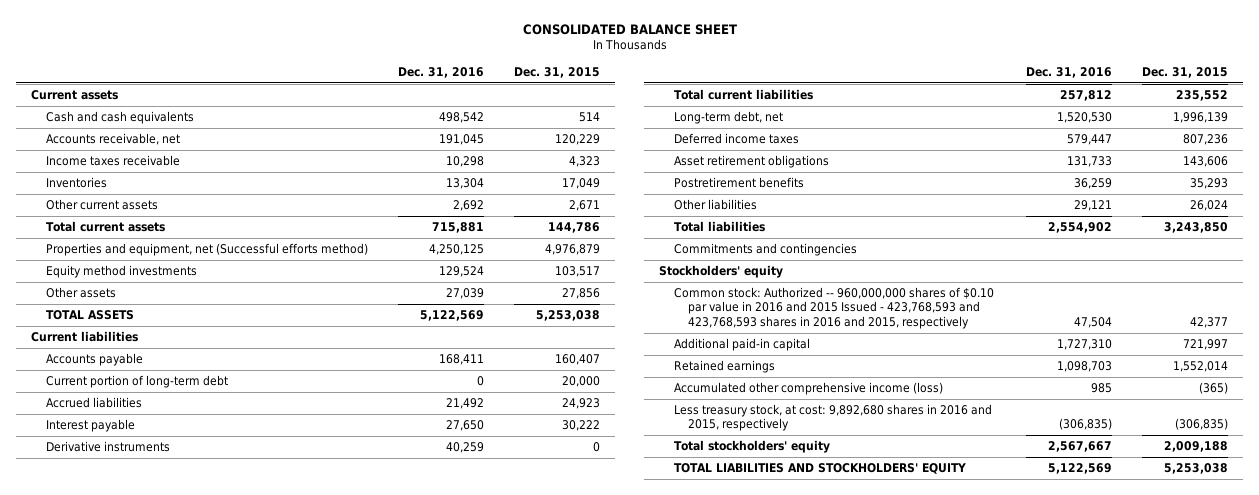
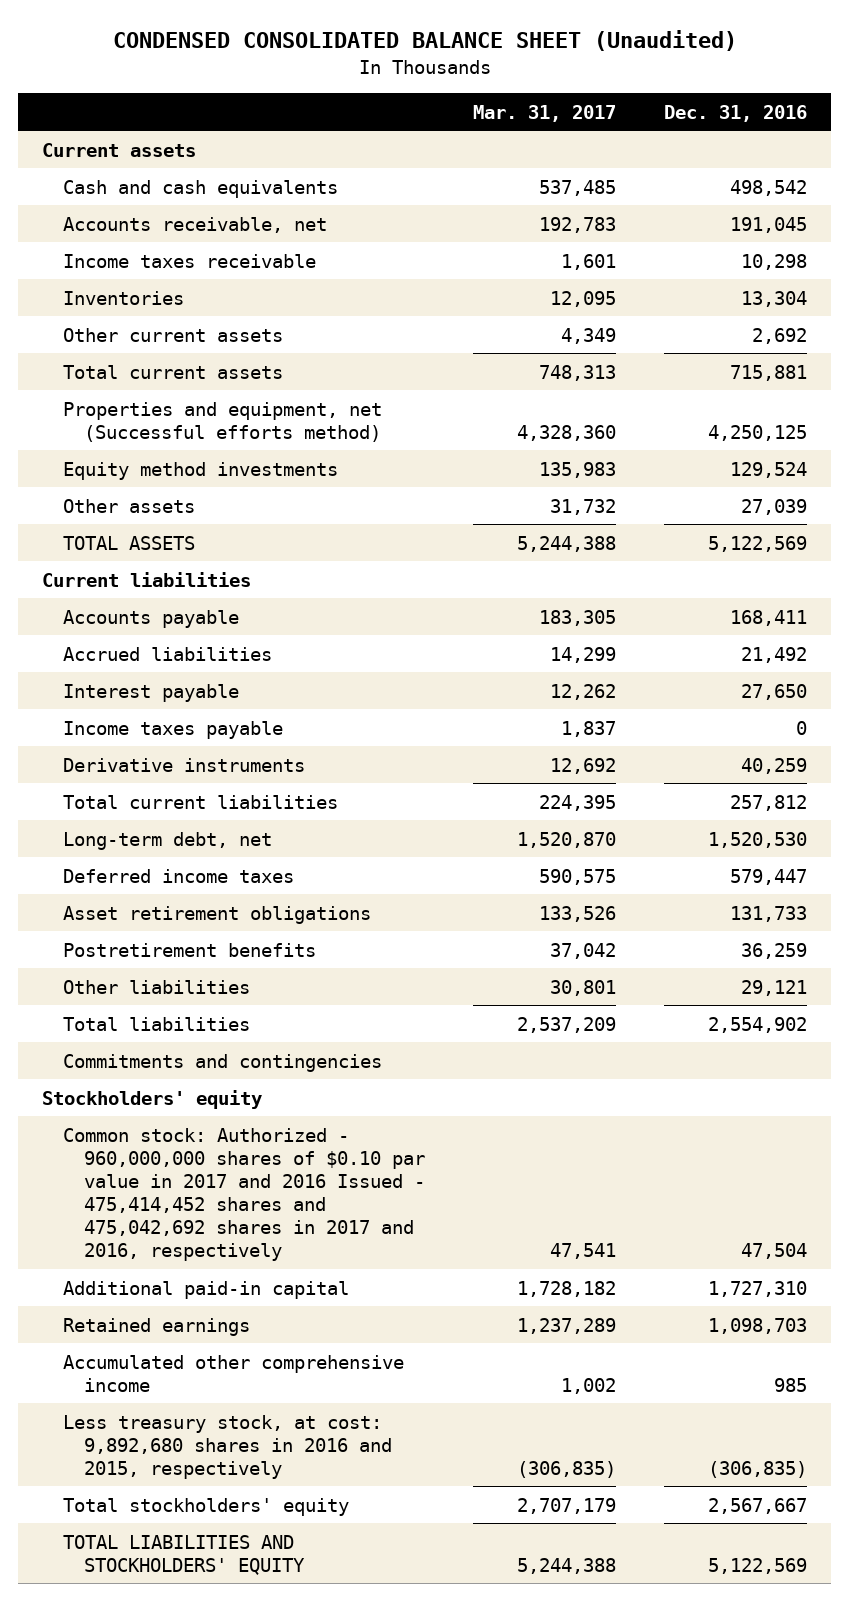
- CONSOLIDATED BALANCE SHEET
+ CONDENSED CONSOLIDATED BALANCE SHEET (Unaudited)
- | Dec. 31, 2016 | Dec. 31, 2015
+ | Mar. 31, 2017 | Dec. 31, 2016
- Current portion of long-term debt | 0 | 20,000
+ Income taxes payable | 1,837 | 0
- Common stock: Authorized -- 960,000,000 shares of $0.10 par value in 2016 and 2015 Issued - 423,768,593 and 423,768,593 shares in 2016 and 2015, respectively | 47,504 | 42,377
+ Common stock: Authorized - 960,000,000 shares of $0.10 par value in 2017 and 2016 Issued - 475,414,452 shares and 475,042,692 shares in 2017 and 2016, respectively | 47,541 | 47,504
- Accumulated other comprehensive income (loss) | 985 | (365)
+ Accumulated other comprehensive income | 1,002 | 985

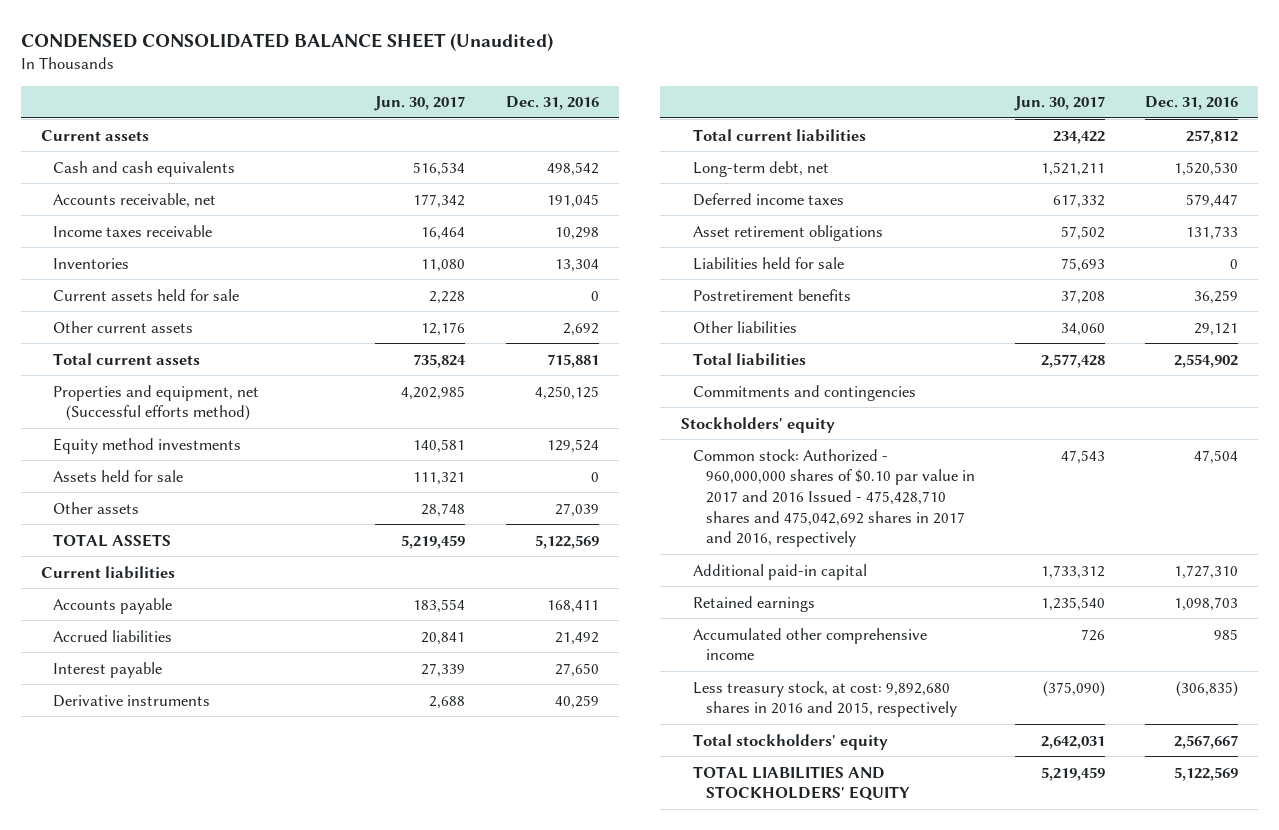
- | Mar. 31, 2017 | Dec. 31, 2016
+ | Jun. 30, 2017 | Dec. 31, 2016
+ Current assets held for sale | 2,228 | 0
+ Assets held for sale | 111,321 | 0
- Income taxes payable | 1,837 | 0
+ Liabilities held for sale | 75,693 | 0
- Common stock: Authorized - 960,000,000 shares of $0.10 par value in 2017 and 2016 Issued - 475,414,452 shares and 475,042,692 shares in 2017 and 2016, respectively | 47,541 | 47,504
+ Common stock: Authorized - 960,000,000 shares of $0.10 par value in 2017 and 2016 Issued - 475,428,710 shares and 475,042,692 shares in 2017 and 2016, respectively | 47,543 | 47,504

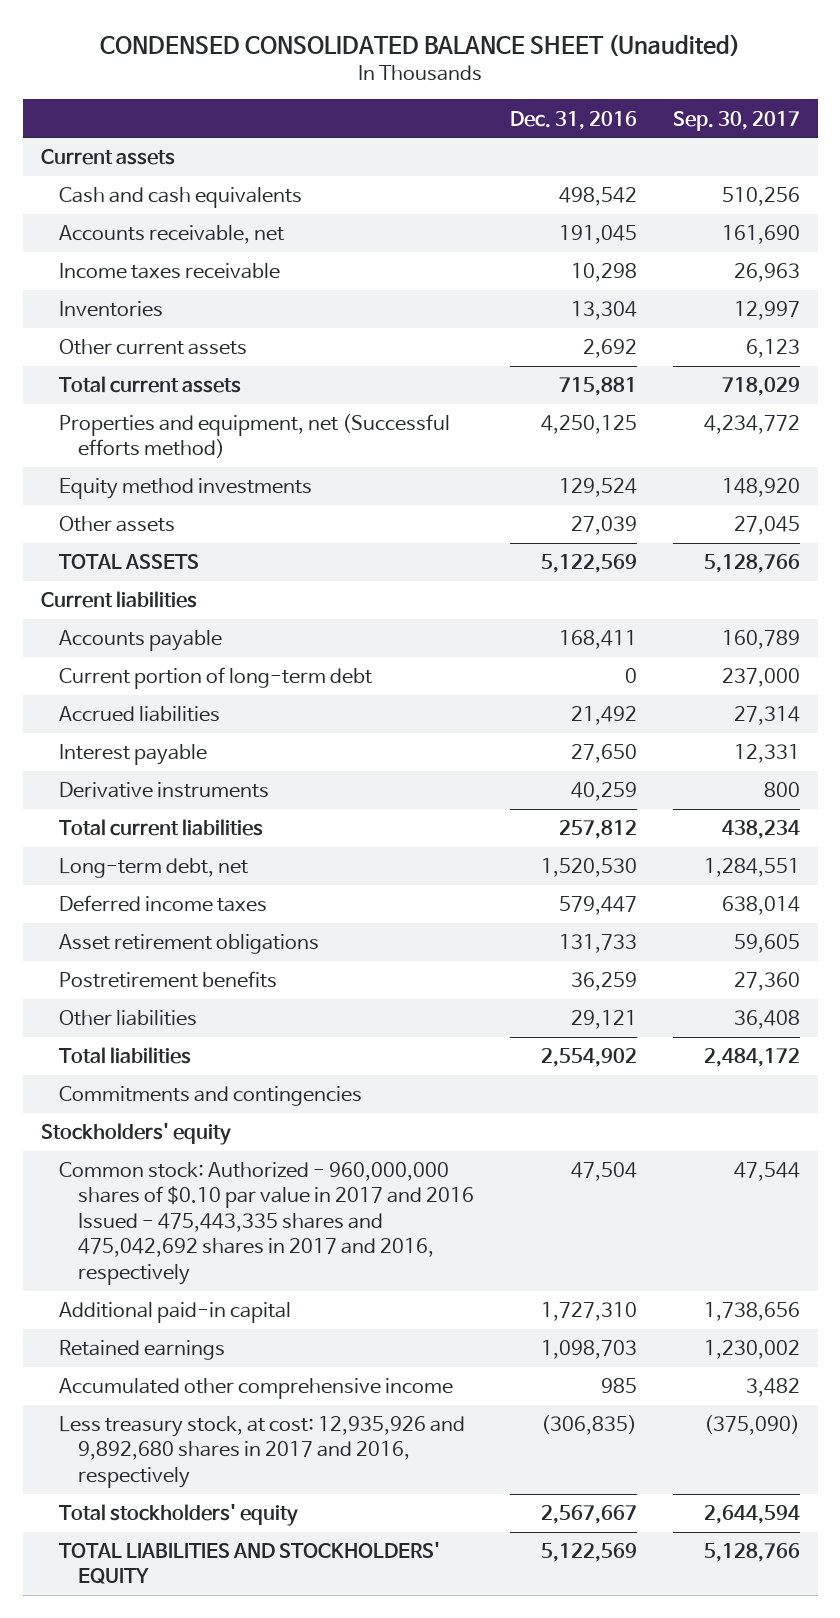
- | Jun. 30, 2017 | Dec. 31, 2016
+ | Dec. 31, 2016 | Sep. 30, 2017
- Current assets held for sale | 2,228 | 0
- Assets held for sale | 111,321 | 0
+ Current portion of long-term debt | 0 | 237,000
- Liabilities held for sale | 75,693 | 0
- Common stock: Authorized - 960,000,000 shares of $0.10 par value in 2017 and 2016 Issued - 475,428,710 shares and 475,042,692 shares in 2017 and 2016, respectively | 47,543 | 47,504
+ Common stock: Authorized - 960,000,000 shares of $0.10 par value in 2017 and 2016 Issued - 475,443,335 shares and 475,042,692 shares in 2017 and 2016, respectively | 47,504 | 47,544
- Less treasury stock, at cost: 9,892,680 shares in 2016 and 2015, respectively | (375,090) | (306,835)
+ Less treasury stock, at cost: 12,935,926 and 9,892,680 shares in 2017 and 2016, respectively | (306,835) | (375,090)

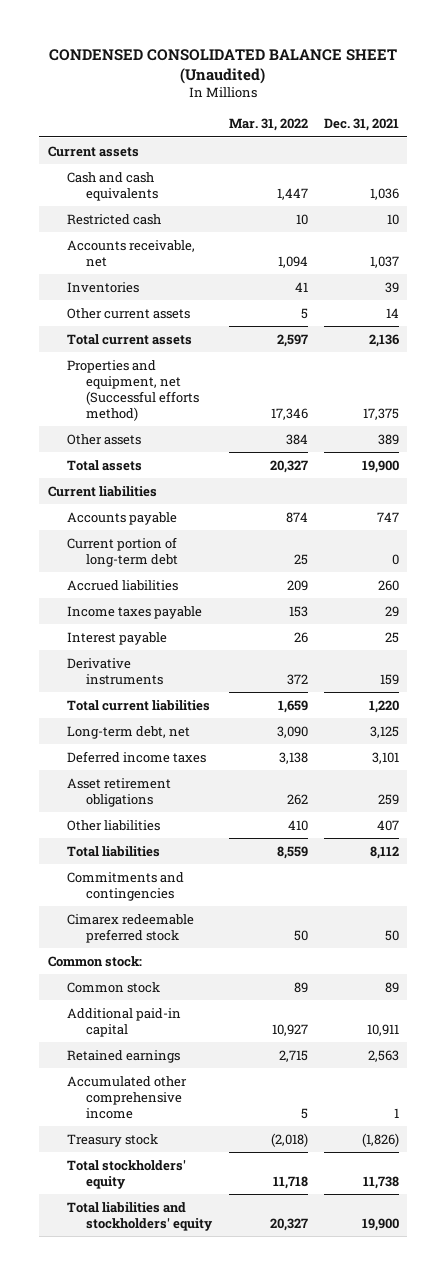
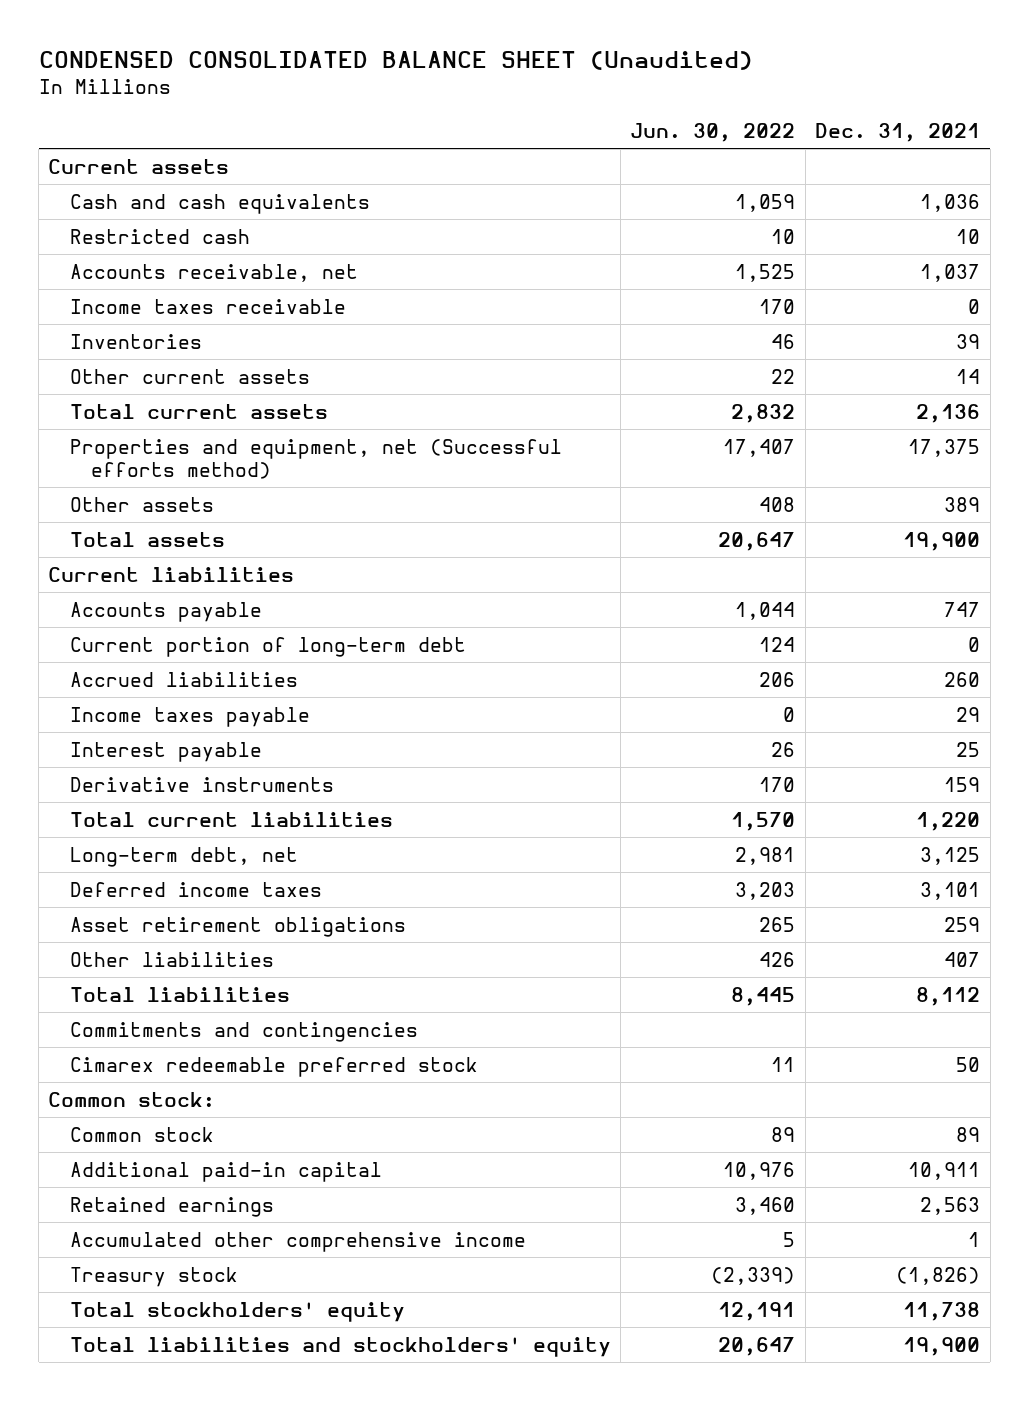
- | Mar. 31, 2022 | Dec. 31, 2021
+ | Jun. 30, 2022 | Dec. 31, 2021
+ Income taxes receivable | 170 | 0

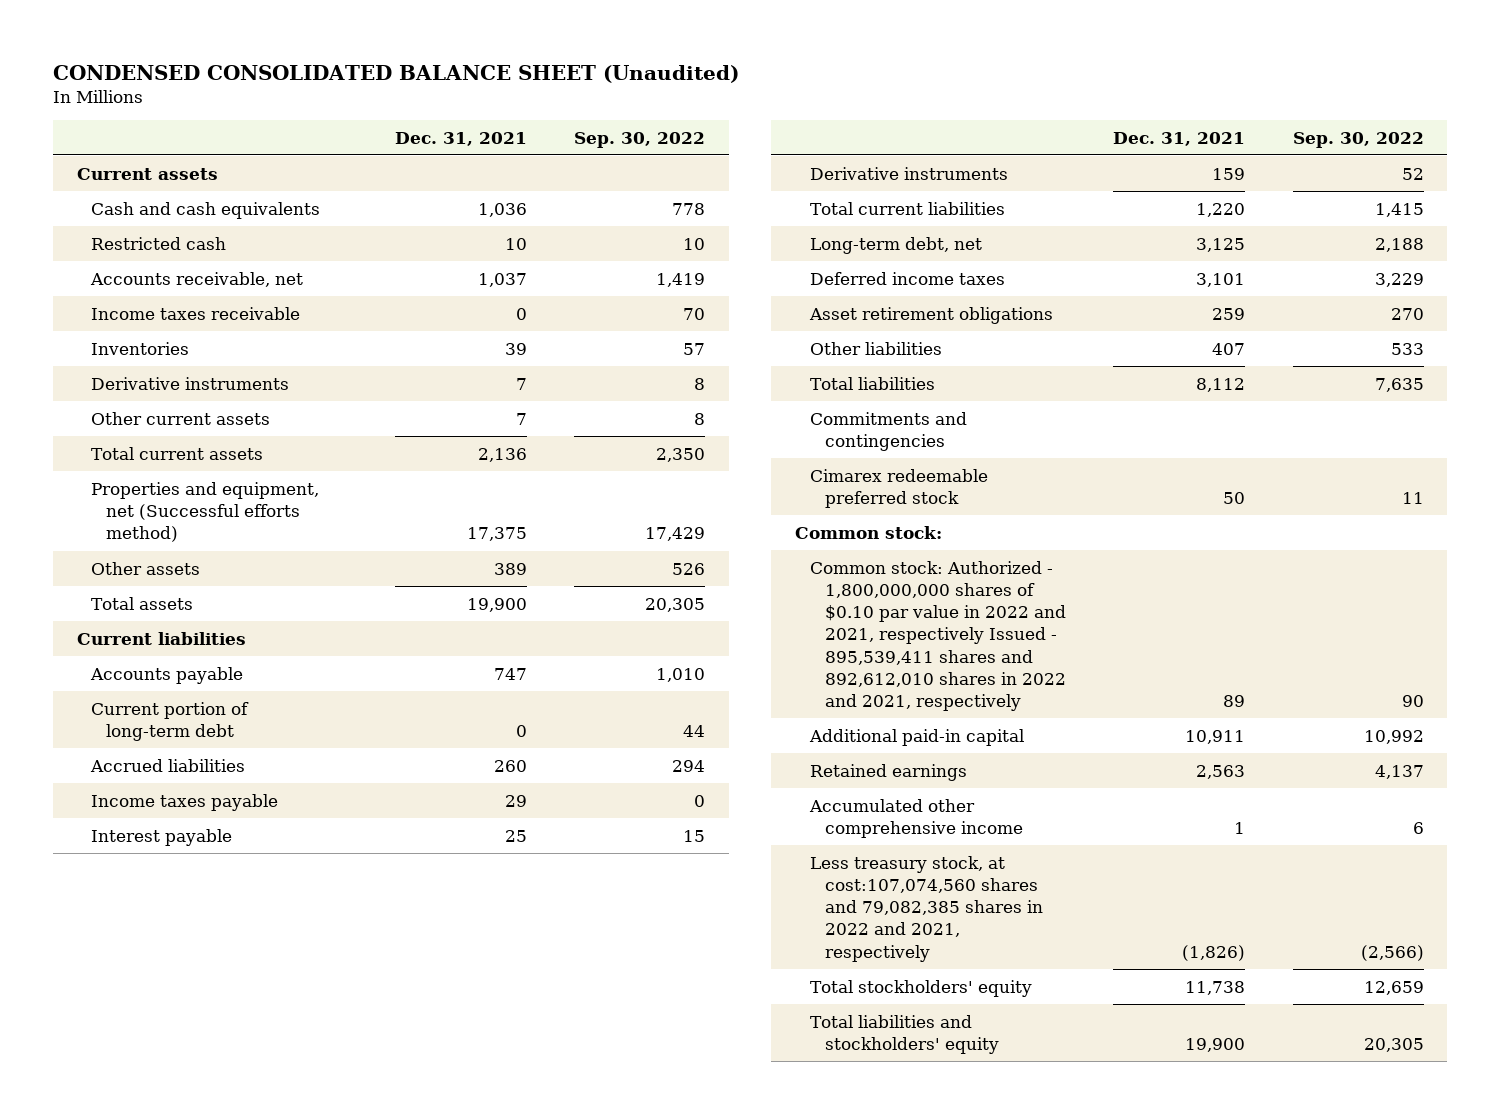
- | Jun. 30, 2022 | Dec. 31, 2021
+ | Dec. 31, 2021 | Sep. 30, 2022
- Other current assets | 22 | 14
+ Derivative instruments | 7 | 8
+ Other current assets | 7 | 8
- Common stock | 89 | 89
+ Common stock: Authorized - 1,800,000,000 shares of $0.10 par value in 2022 and 2021, respectively Issued - 895,539,411 shares and 892,612,010 shares in 2022 and 2021, respectively | 89 | 90
- Treasury stock | (2,339) | (1,826)
+ Less treasury stock, at cost:107,074,560 shares and 79,082,385 shares in 2022 and 2021, respectively | (1,826) | (2,566)

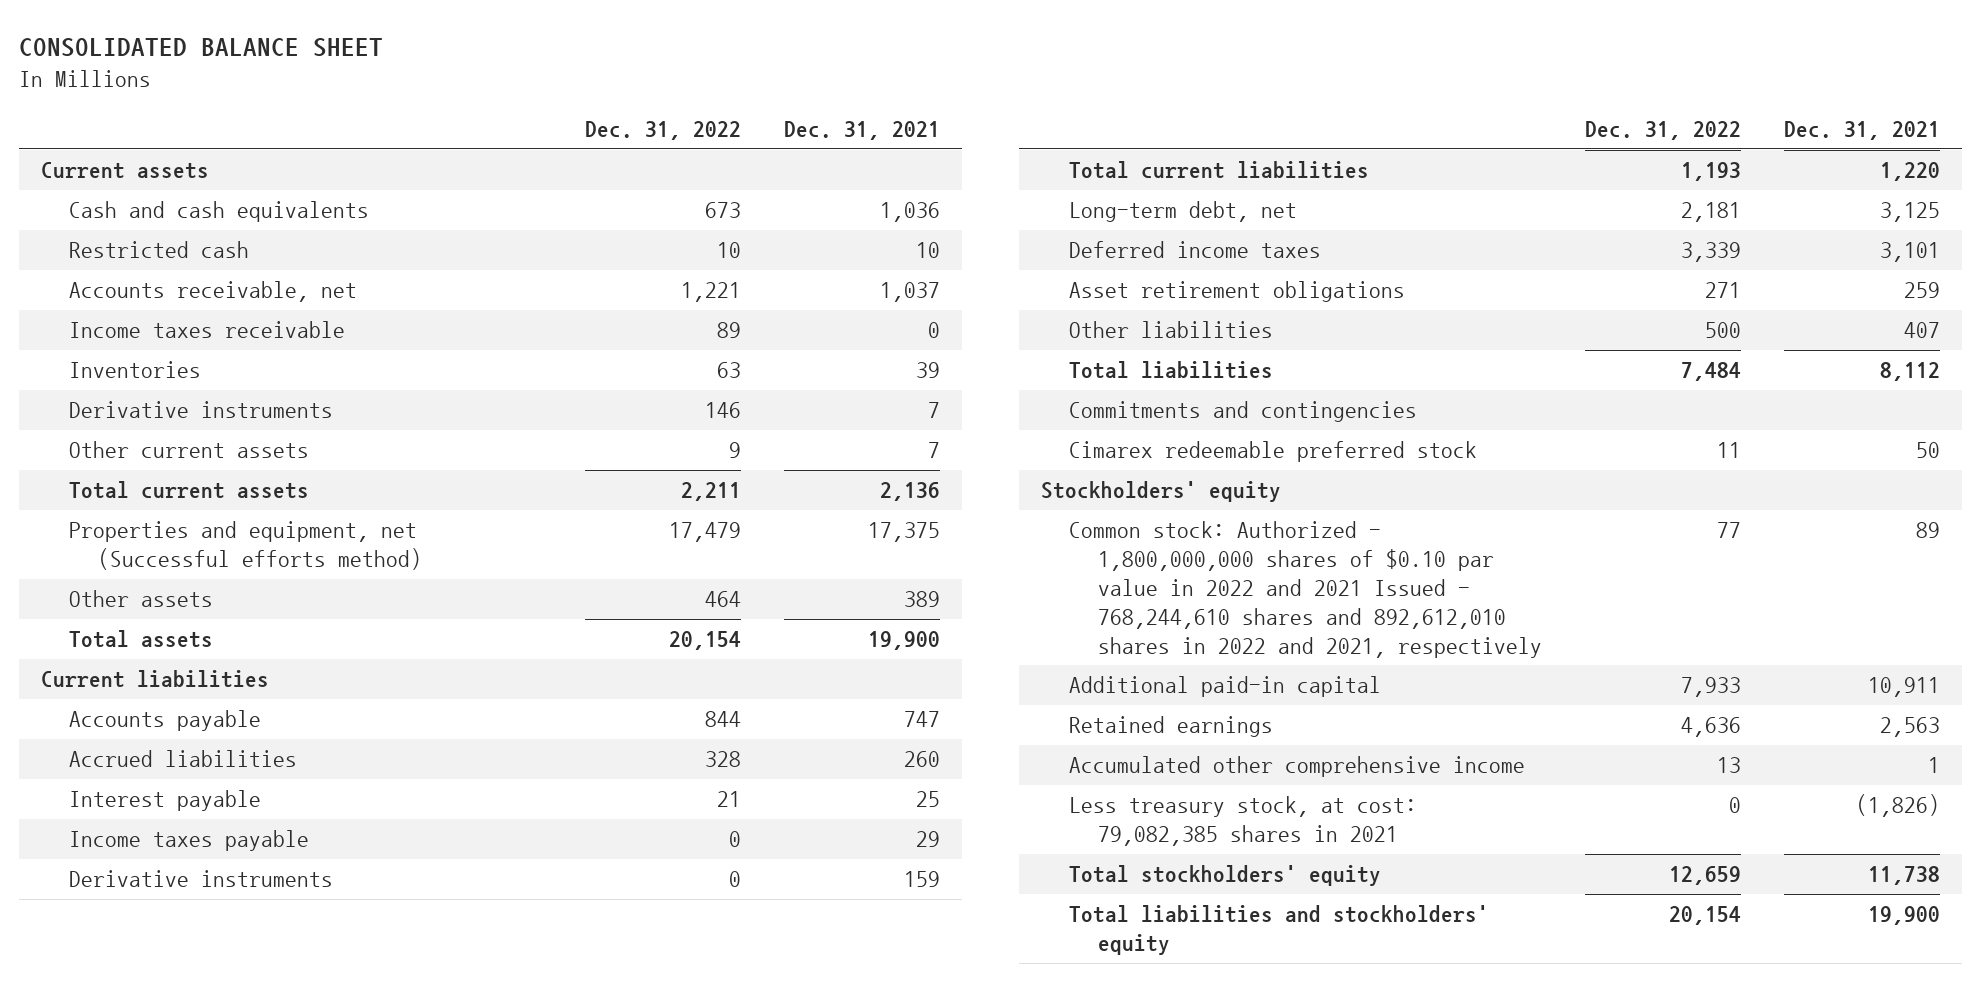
- CONDENSED CONSOLIDATED BALANCE SHEET (Unaudited)
+ CONSOLIDATED BALANCE SHEET
- | Dec. 31, 2021 | Sep. 30, 2022
+ | Dec. 31, 2022 | Dec. 31, 2021
- Current portion of long-term debt | 0 | 44
moved down: Income taxes payable | 0 | 29
- Common stock:
- Common stock: Authorized - 1,800,000,000 shares of $0.10 par value in 2022 and 2021, respectively Issued - 895,539,411 shares and 892,612,010 shares in 2022 and 2021, respectively | 89 | 90
+ Stockholders' equity
+ Common stock: Authorized - 1,800,000,000 shares of $0.10 par value in 2022 and 2021 Issued - 768,244,610 shares and 892,612,010 shares in 2022 and 2021, respectively | 77 | 89
- Less treasury stock, at cost:107,074,560 shares and 79,082,385 shares in 2022 and 2021, respectively | (1,826) | (2,566)
+ Less treasury stock, at cost: 79,082,385 shares in 2021 | 0 | (1,826)

